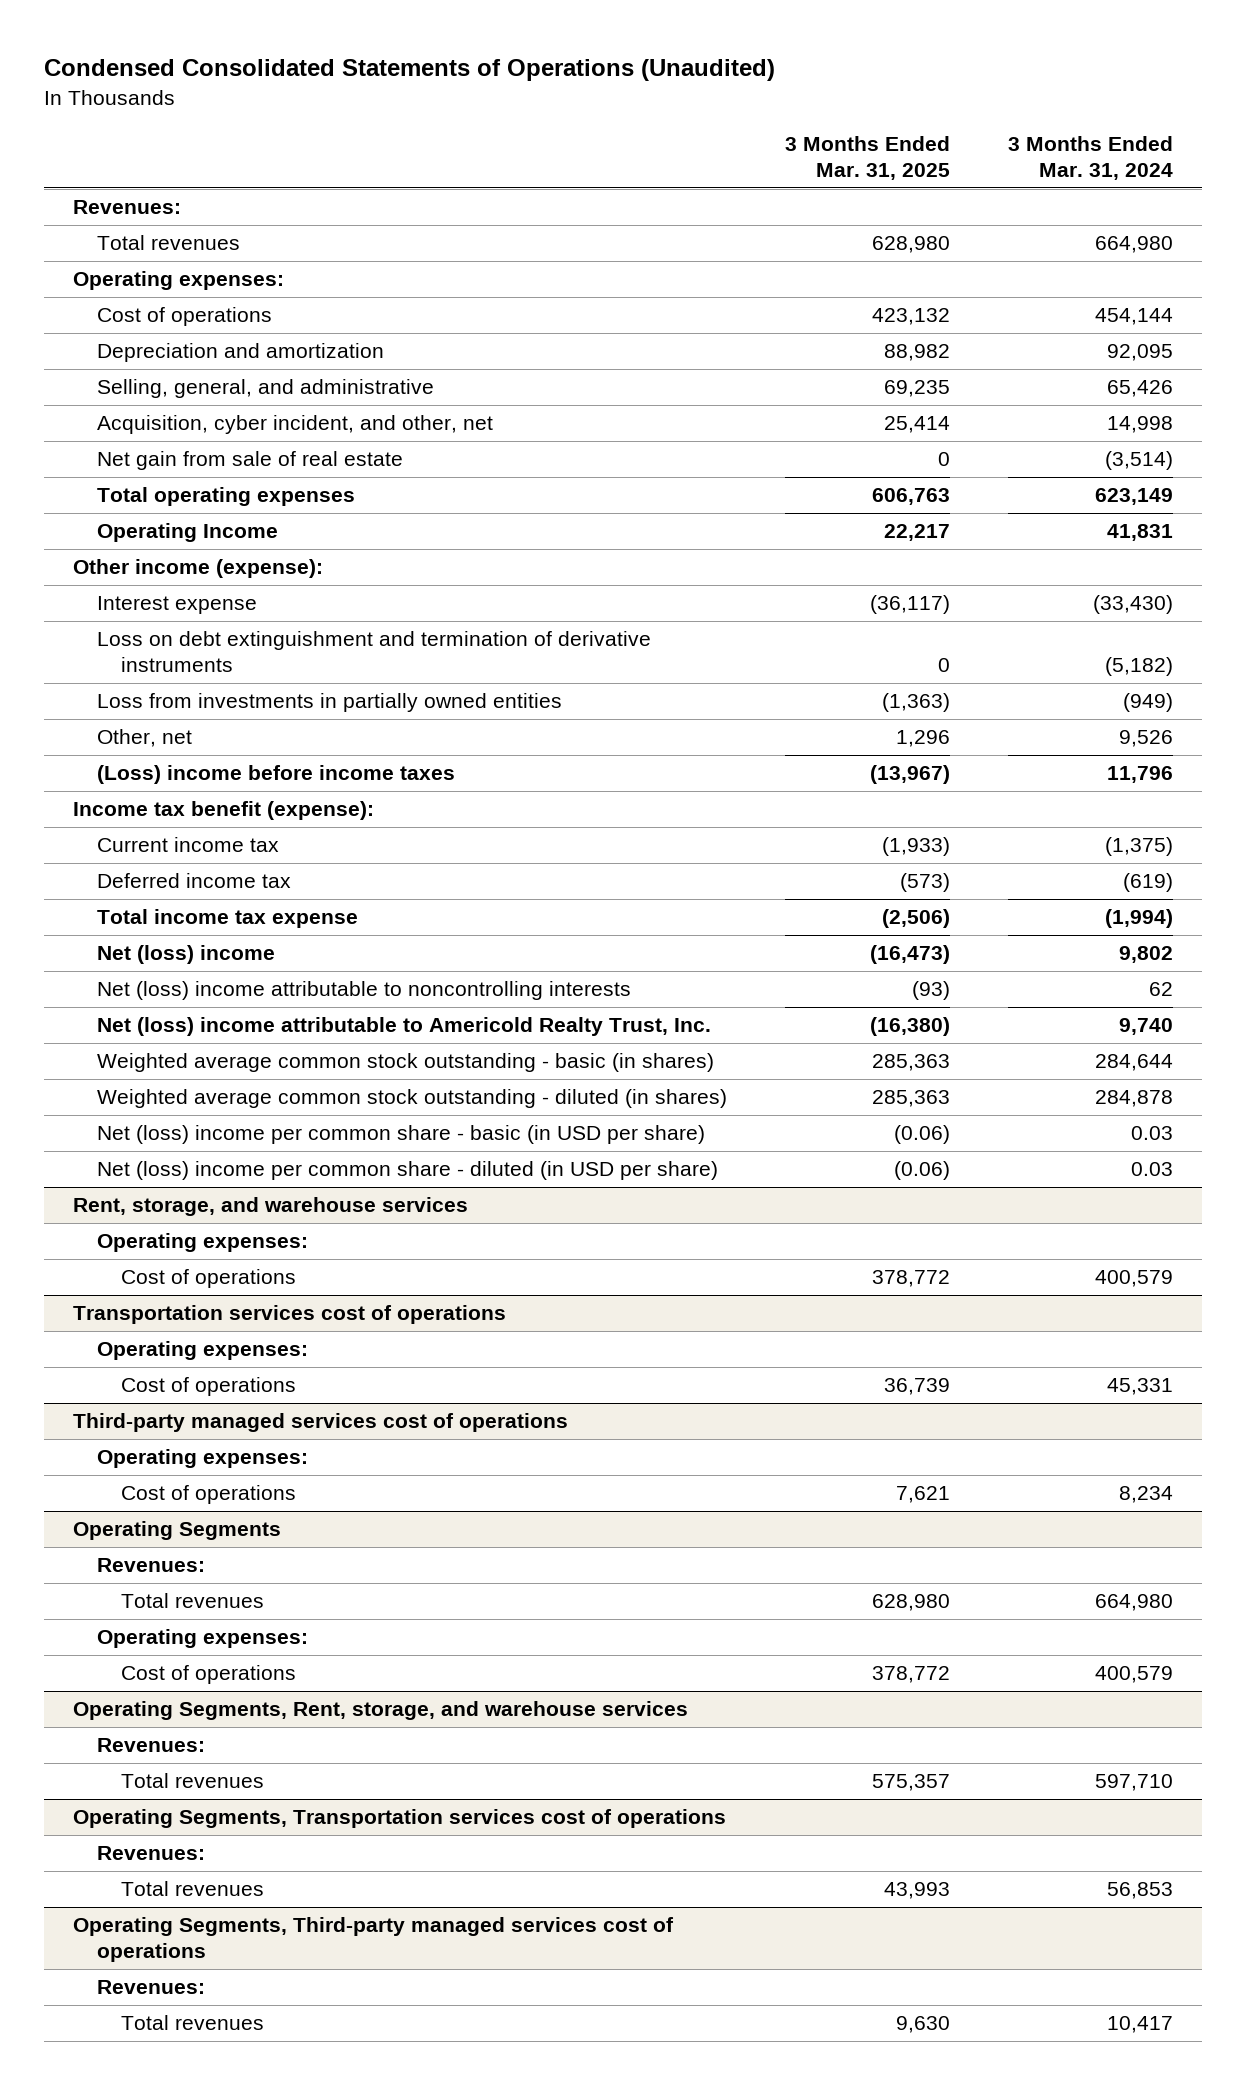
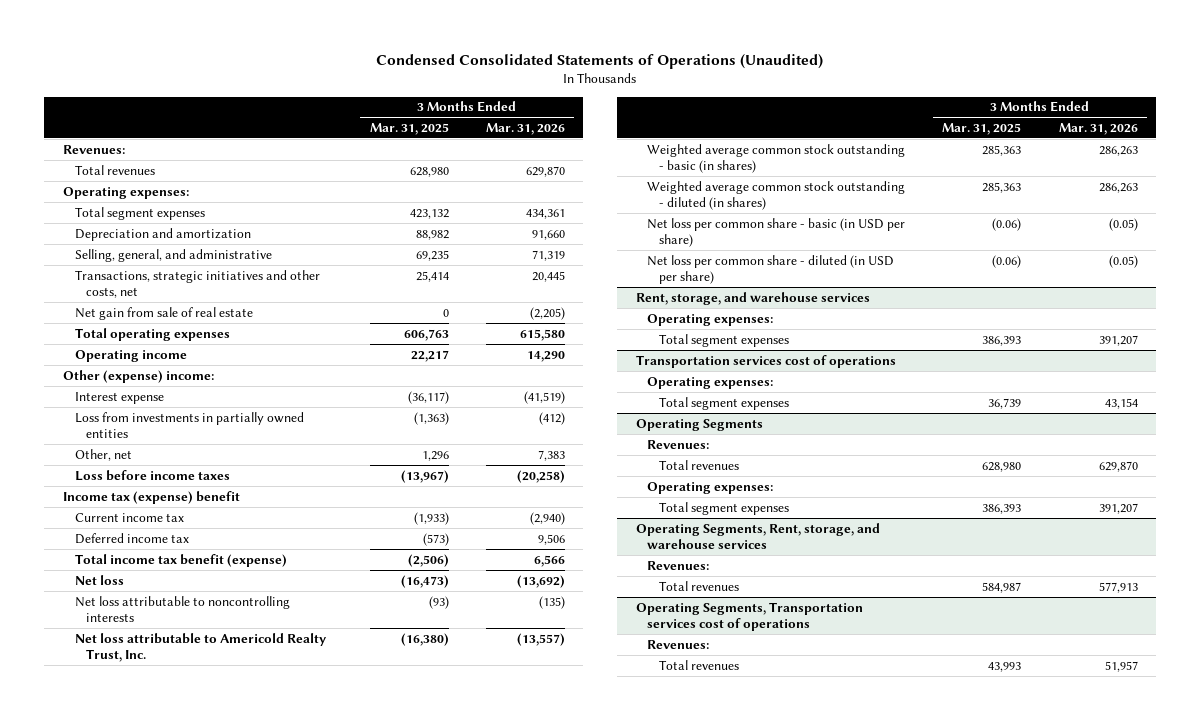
- | 3 Months Ended Mar. 31, 2025 | 3 Months Ended Mar. 31, 2024
+ | 3 Months Ended Mar. 31, 2025 | 3 Months Ended Mar. 31, 2026
- Cost of operations | 423,132 | 454,144
+ Total segment expenses | 423,132 | 434,361
- Acquisition, cyber incident, and other, net | 25,414 | 14,998
+ Transactions, strategic initiatives and other costs, net | 25,414 | 20,445
- Operating Income | 22,217 | 41,831
- Other income (expense):
+ Operating income | 22,217 | 14,290
+ Other (expense) income:
- Loss on debt extinguishment and termination of derivative instruments | 0 | (5,182)
- (Loss) income before income taxes | (13,967) | 11,796
- Income tax benefit (expense):
+ Loss before income taxes | (13,967) | (20,258)
+ Income tax (expense) benefit
- Total income tax expense | (2,506) | (1,994)
- Net (loss) income | (16,473) | 9,802
- Net (loss) income attributable to noncontrolling interests | (93) | 62
- Net (loss) income attributable to Americold Realty Trust, Inc. | (16,380) | 9,740
+ Total income tax benefit (expense) | (2,506) | 6,566
+ Net loss | (16,473) | (13,692)
+ Net loss attributable to noncontrolling interests | (93) | (135)
+ Net loss attributable to Americold Realty Trust, Inc. | (16,380) | (13,557)
- Net (loss) income per common share - basic (in USD per share) | (0.06) | 0.03
- Net (loss) income per common share - diluted (in USD per share) | (0.06) | 0.03
+ Net loss per common share - basic (in USD per share) | (0.06) | (0.05)
+ Net loss per common share - diluted (in USD per share) | (0.06) | (0.05)
@ Rent, storage, and warehouse services
- Cost of operations | 378,772 | 400,579
+ Total segment expenses | 386,393 | 391,207
@ Transportation services cost of operations
- Cost of operations | 36,739 | 45,331
- Third-party managed services cost of operations
- Operating expenses:
- Cost of operations | 7,621 | 8,234
@ Transportation services cost of operations
+ Total segment expenses | 36,739 | 43,154
@ Operating Segments
- Cost of operations | 378,772 | 400,579
+ Total segment expenses | 386,393 | 391,207
@ Operating Segments, Rent, storage, and warehouse services
- Total revenues | 575,357 | 597,710
+ Total revenues | 584,987 | 577,913
- Operating Segments, Third-party managed services cost of operations
- Revenues:
- Total revenues | 9,630 | 10,417

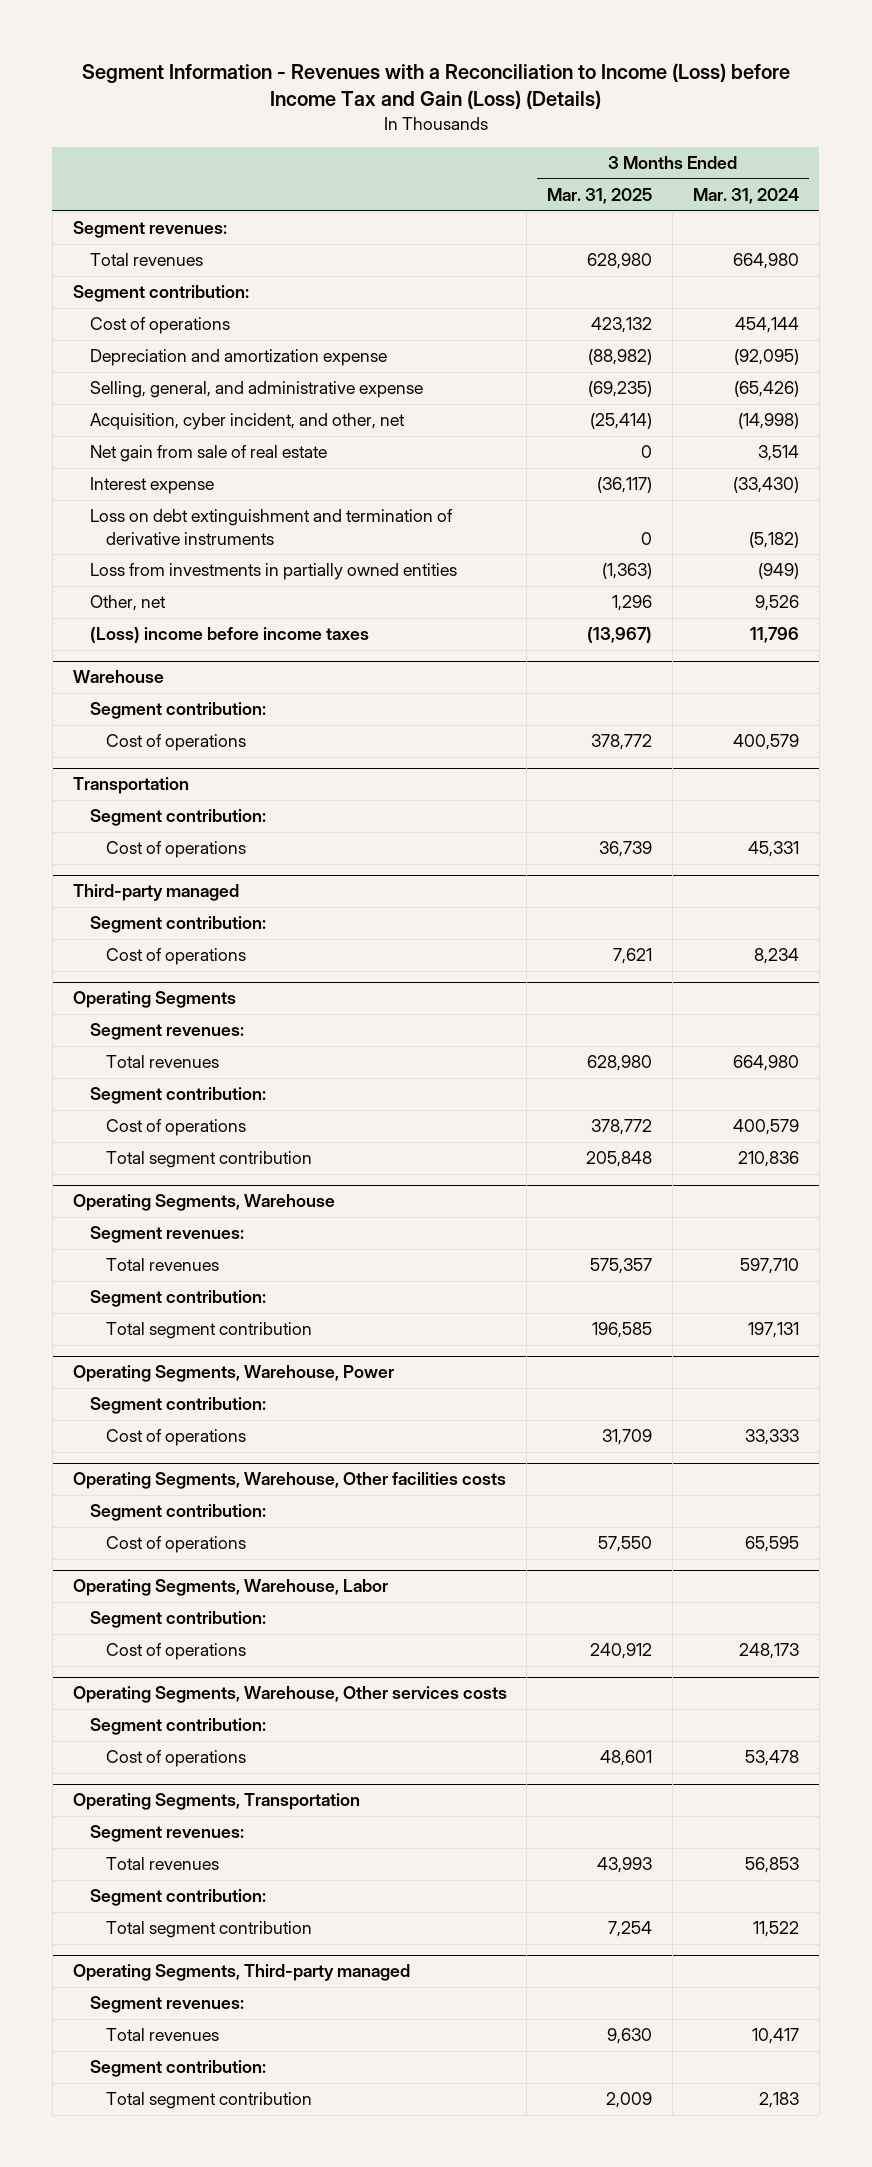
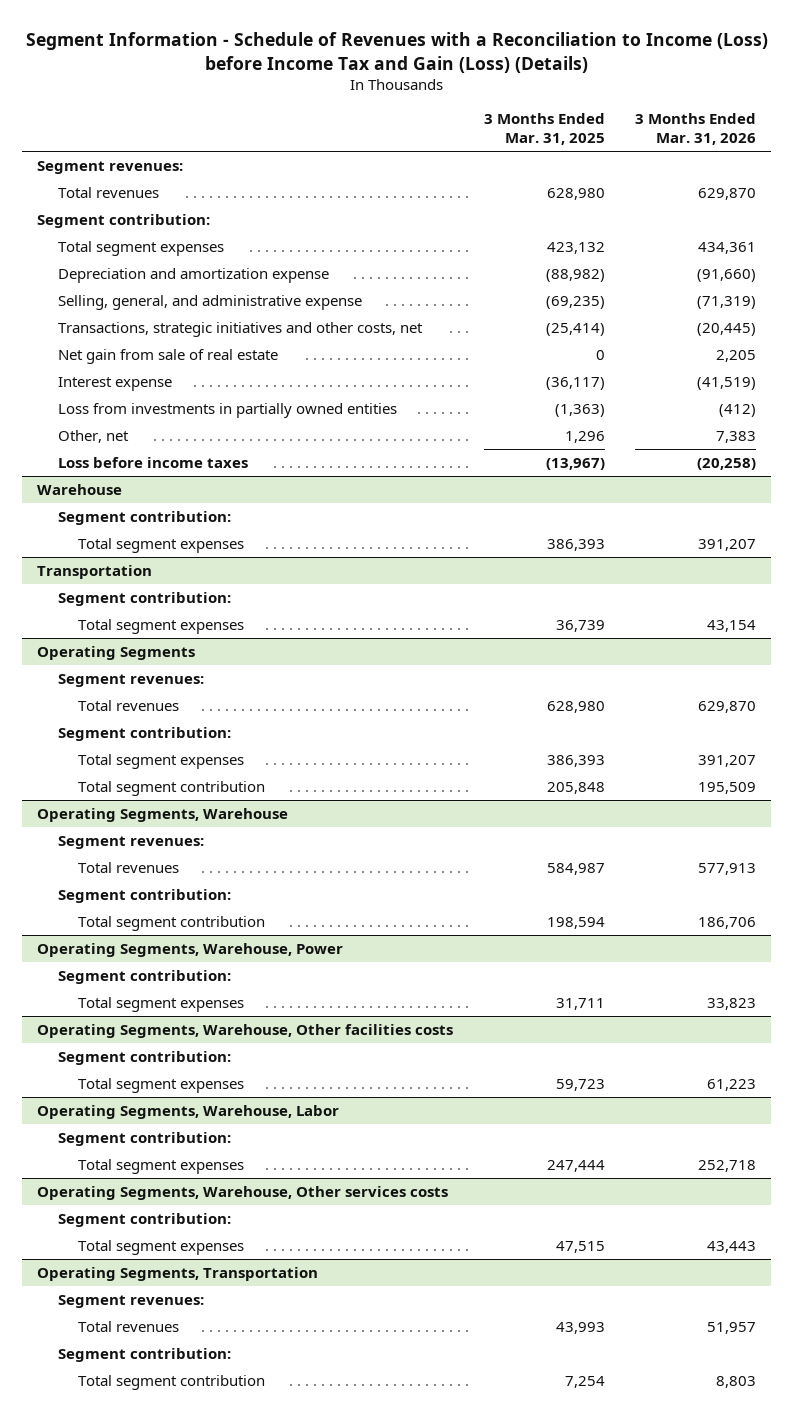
- Segment Information - Revenues with a Reconciliation to Income (Loss) before Income Tax and Gain (Loss) (Details)
+ Segment Information - Schedule of Revenues with a Reconciliation to Income (Loss) before Income Tax and Gain (Loss) (Details)
- | 3 Months Ended Mar. 31, 2025 | 3 Months Ended Mar. 31, 2024
+ | 3 Months Ended Mar. 31, 2025 | 3 Months Ended Mar. 31, 2026
- Cost of operations | 423,132 | 454,144
+ Total segment expenses | 423,132 | 434,361
- Acquisition, cyber incident, and other, net | (25,414) | (14,998)
+ Transactions, strategic initiatives and other costs, net | (25,414) | (20,445)
- Loss on debt extinguishment and termination of derivative instruments | 0 | (5,182)
- (Loss) income before income taxes | (13,967) | 11,796
+ Loss before income taxes | (13,967) | (20,258)
@ Warehouse
- Cost of operations | 378,772 | 400,579
+ Total segment expenses | 386,393 | 391,207
@ Transportation
- Cost of operations | 36,739 | 45,331
- Third-party managed
- Segment contribution:
- Cost of operations | 7,621 | 8,234
@ Transportation
+ Total segment expenses | 36,739 | 43,154
@ Operating Segments
- Cost of operations | 378,772 | 400,579
+ Total segment expenses | 386,393 | 391,207
@ Operating Segments, Warehouse
- Total revenues | 575,357 | 597,710
+ Total revenues | 584,987 | 577,913
- Total segment contribution | 196,585 | 197,131
+ Total segment contribution | 198,594 | 186,706
@ Operating Segments, Warehouse, Power
- Cost of operations | 31,709 | 33,333
+ Total segment expenses | 31,711 | 33,823
@ Operating Segments, Warehouse, Other facilities costs
- Cost of operations | 57,550 | 65,595
+ Total segment expenses | 59,723 | 61,223
@ Operating Segments, Warehouse, Labor
- Cost of operations | 240,912 | 248,173
+ Total segment expenses | 247,444 | 252,718
@ Operating Segments, Warehouse, Other services costs
- Cost of operations | 48,601 | 53,478
+ Total segment expenses | 47,515 | 43,443
- Operating Segments, Third-party managed
- Segment revenues:
- Total revenues | 9,630 | 10,417
- Segment contribution:
- Total segment contribution | 2,009 | 2,183

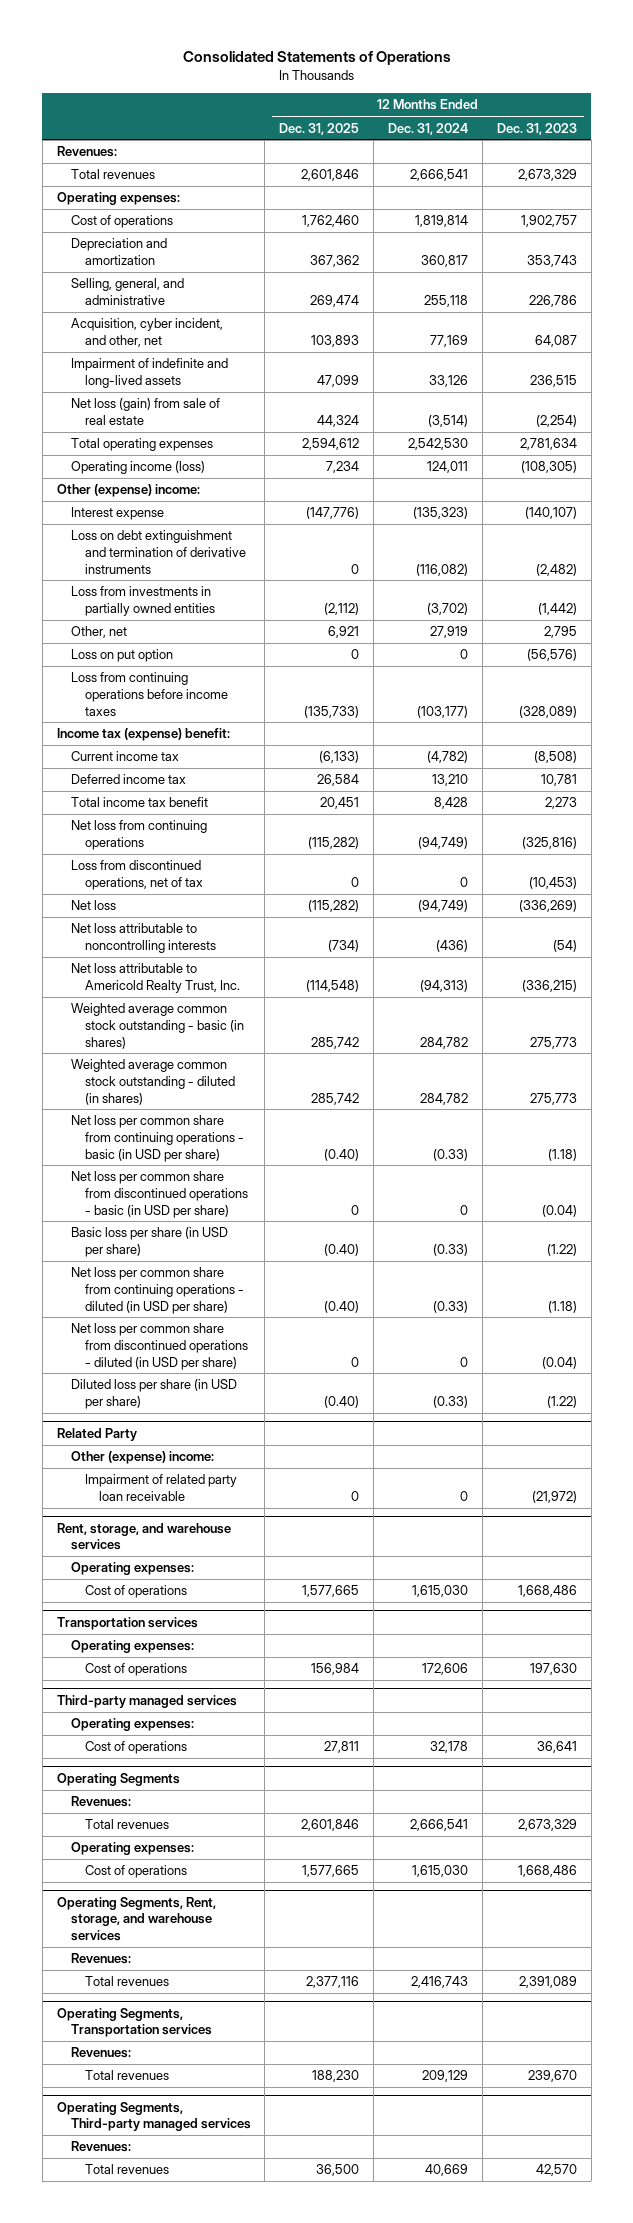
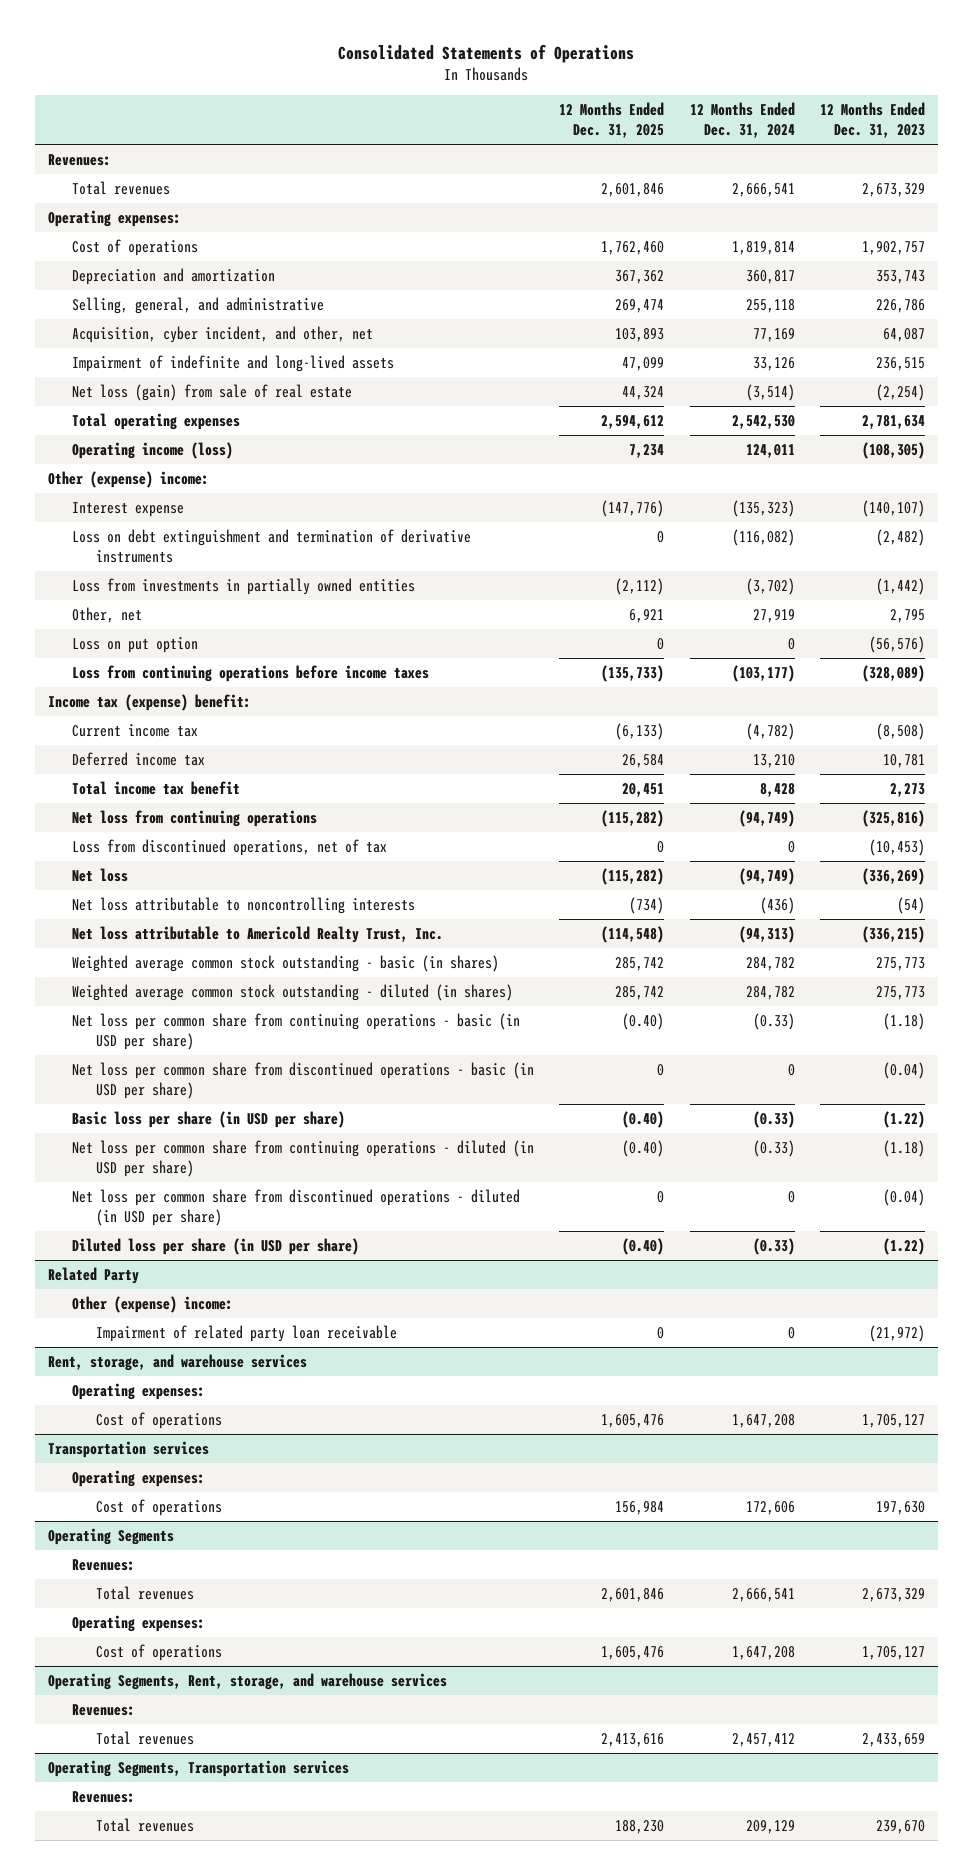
@ Rent, storage, and warehouse services
- Cost of operations | 1,577,665 | 1,615,030 | 1,668,486
+ Cost of operations | 1,605,476 | 1,647,208 | 1,705,127
- Third-party managed services
- Operating expenses:
- Cost of operations | 27,811 | 32,178 | 36,641
@ Operating Segments
- Cost of operations | 1,577,665 | 1,615,030 | 1,668,486
+ Cost of operations | 1,605,476 | 1,647,208 | 1,705,127
@ Operating Segments, Rent, storage, and warehouse services
- Total revenues | 2,377,116 | 2,416,743 | 2,391,089
+ Total revenues | 2,413,616 | 2,457,412 | 2,433,659
- Operating Segments, Third-party managed services
- Revenues:
- Total revenues | 36,500 | 40,669 | 42,570

